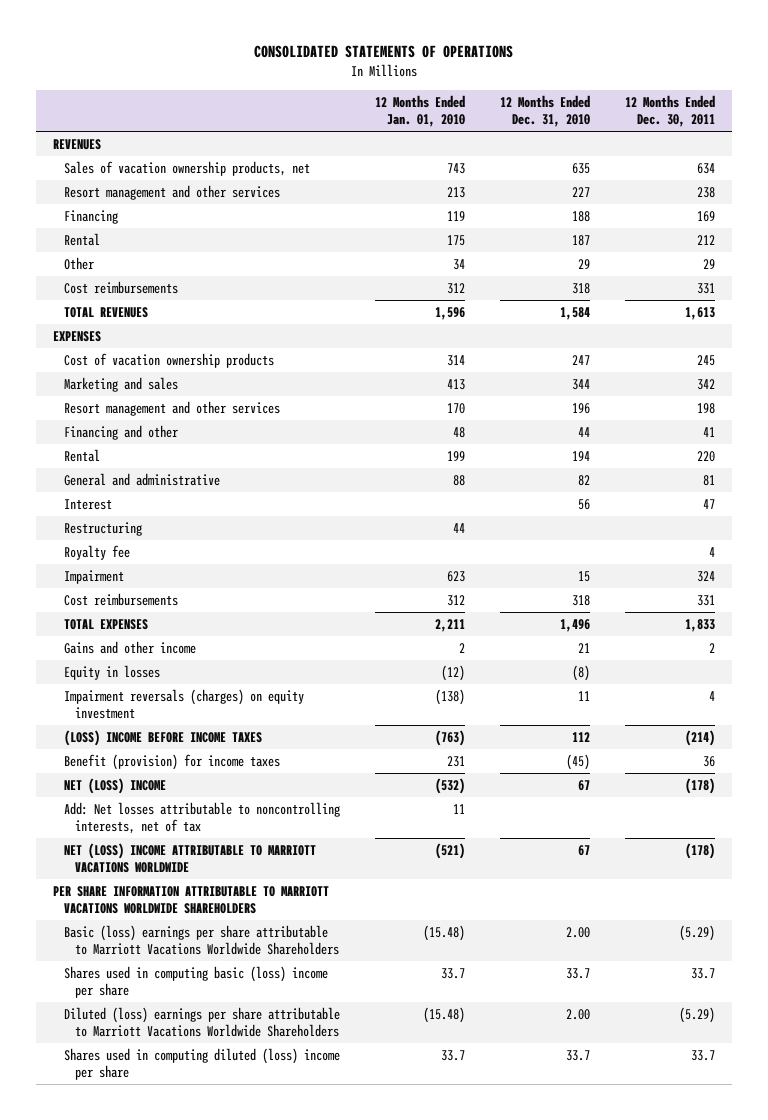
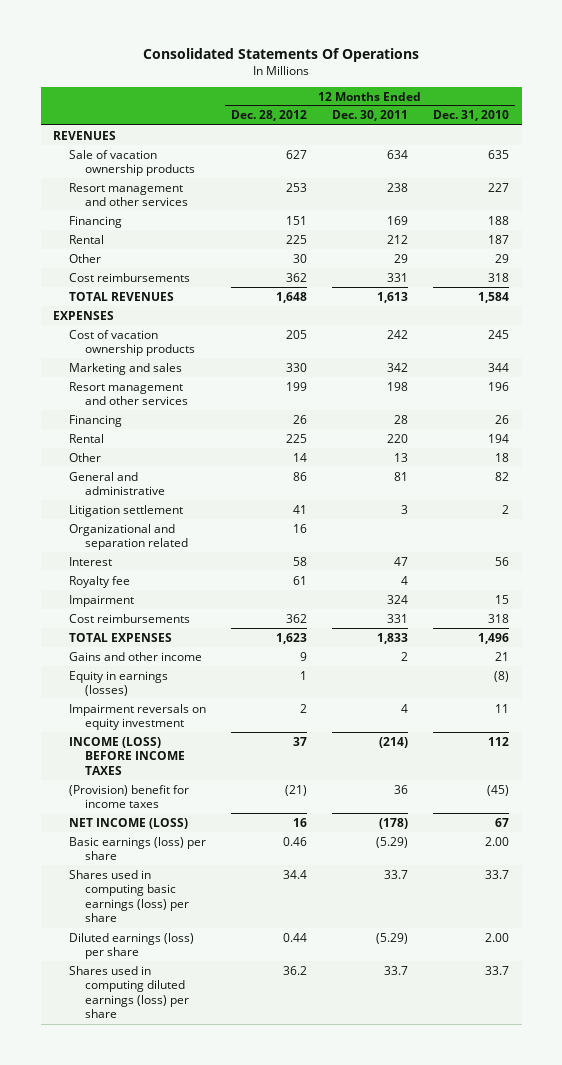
- CONSOLIDATED STATEMENTS OF OPERATIONS
+ Consolidated Statements Of Operations
- | 12 Months Ended Jan. 01, 2010 | 12 Months Ended Dec. 31, 2010 | 12 Months Ended Dec. 30, 2011
+ | 12 Months Ended Dec. 28, 2012 | 12 Months Ended Dec. 30, 2011 | 12 Months Ended Dec. 31, 2010
- Sales of vacation ownership products, net | 743 | 635 | 634
+ Sale of vacation ownership products | 627 | 634 | 635
- Cost of vacation ownership products | 314 | 247 | 245
+ Cost of vacation ownership products | 205 | 242 | 245
- Financing and other | 48 | 44 | 41
+ Financing | 26 | 28 | 26
+ Other | 14 | 13 | 18
+ Litigation settlement | 41 | 3 | 2
+ Organizational and separation related | 16 | |
- Restructuring | 44 | |
- Equity in losses | (12) | (8) |
- Impairment reversals (charges) on equity investment | (138) | 11 | 4
- (LOSS) INCOME BEFORE INCOME TAXES | (763) | 112 | (214)
- Benefit (provision) for income taxes | 231 | (45) | 36
- NET (LOSS) INCOME | (532) | 67 | (178)
- Add: Net losses attributable to noncontrolling interests, net of tax | 11 | |
- NET (LOSS) INCOME ATTRIBUTABLE TO MARRIOTT VACATIONS WORLDWIDE | (521) | 67 | (178)
- PER SHARE INFORMATION ATTRIBUTABLE TO MARRIOTT VACATIONS WORLDWIDE SHAREHOLDERS
- Basic (loss) earnings per share attributable to Marriott Vacations Worldwide Shareholders | (15.48) | 2.00 | (5.29)
- Shares used in computing basic (loss) income per share | 33.7 | 33.7 | 33.7
- Diluted (loss) earnings per share attributable to Marriott Vacations Worldwide Shareholders | (15.48) | 2.00 | (5.29)
- Shares used in computing diluted (loss) income per share | 33.7 | 33.7 | 33.7
+ Equity in earnings (losses) | 1 | | (8)
+ Impairment reversals on equity investment | 2 | 4 | 11
+ INCOME (LOSS) BEFORE INCOME TAXES | 37 | (214) | 112
+ (Provision) benefit for income taxes | (21) | 36 | (45)
+ NET INCOME (LOSS) | 16 | (178) | 67
+ Basic earnings (loss) per share | 0.46 | (5.29) | 2.00
+ Shares used in computing basic earnings (loss) per share | 34.4 | 33.7 | 33.7
+ Diluted earnings (loss) per share | 0.44 | (5.29) | 2.00
+ Shares used in computing diluted earnings (loss) per share | 36.2 | 33.7 | 33.7

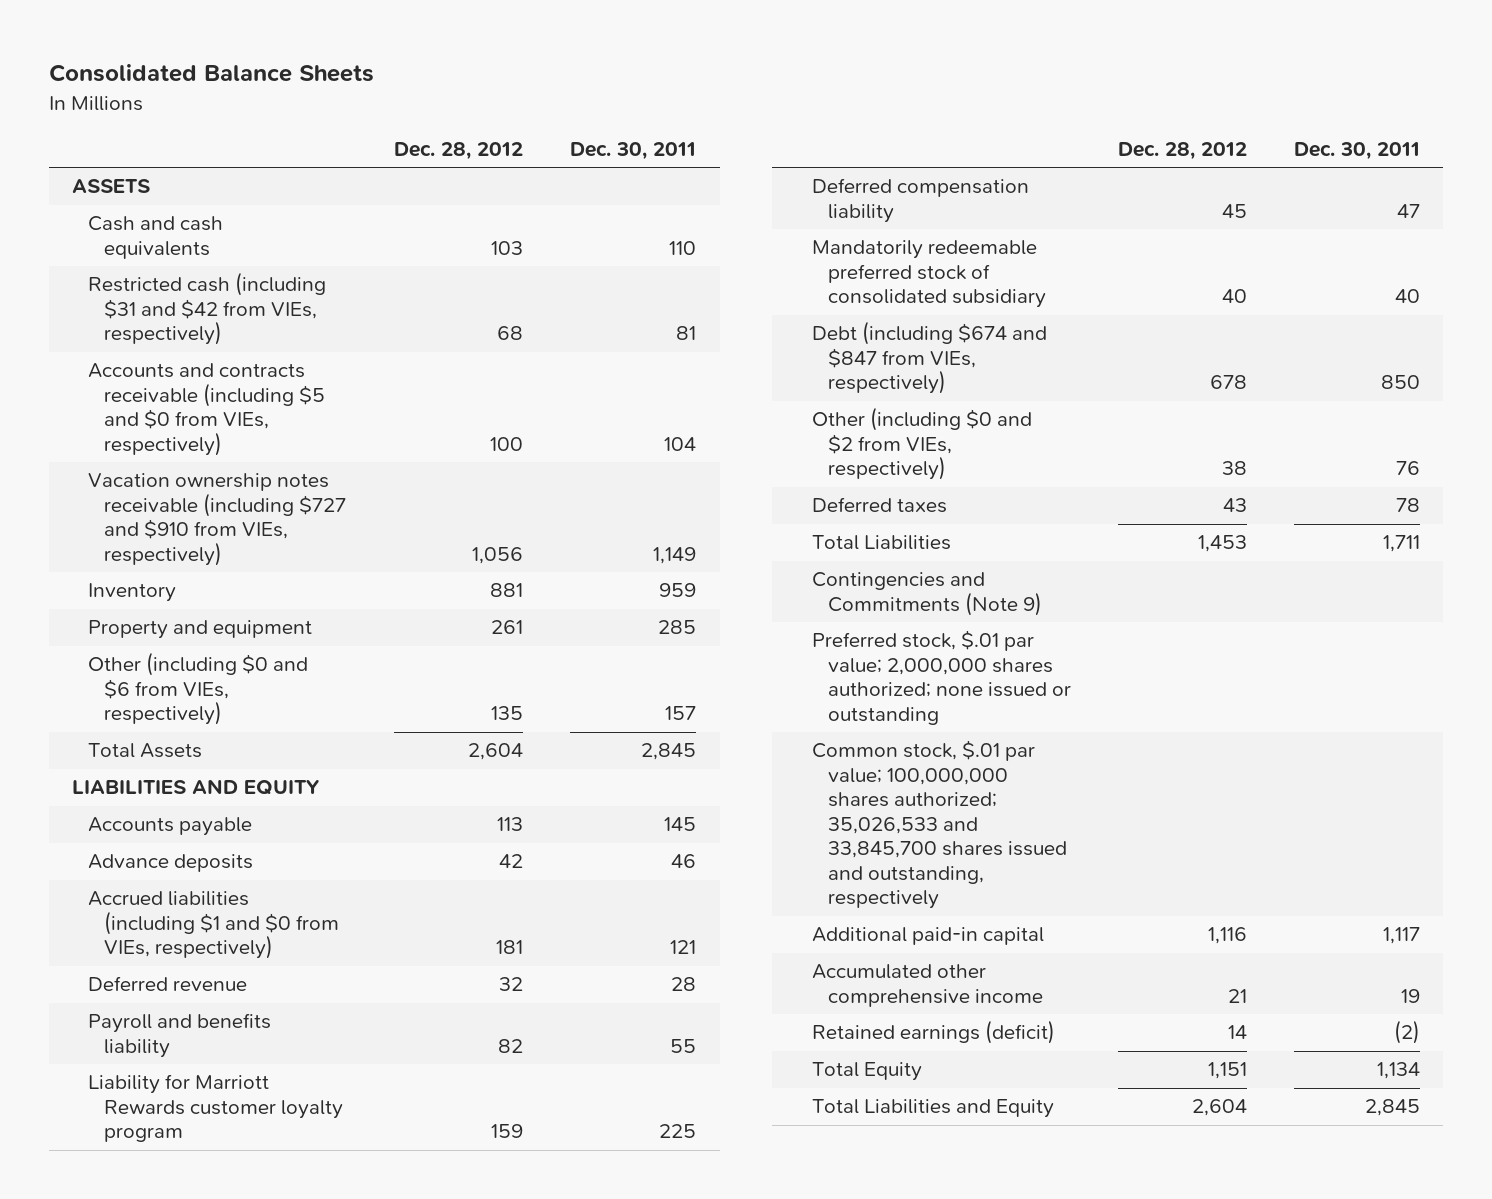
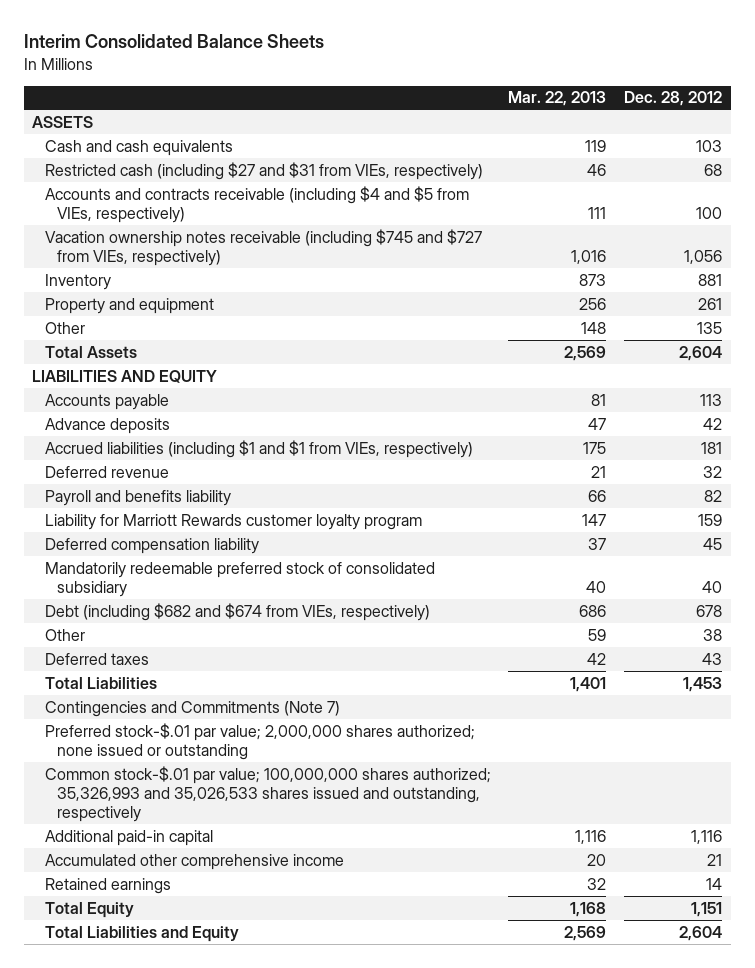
- Consolidated Balance Sheets
+ Interim Consolidated Balance Sheets
- | Dec. 28, 2012 | Dec. 30, 2011
+ | Mar. 22, 2013 | Dec. 28, 2012
- Restricted cash (including $31 and $42 from VIEs, respectively) | 68 | 81
- Accounts and contracts receivable (including $5 and $0 from VIEs, respectively) | 100 | 104
- Vacation ownership notes receivable (including $727 and $910 from VIEs, respectively) | 1,056 | 1,149
+ Restricted cash (including $27 and $31 from VIEs, respectively) | 46 | 68
+ Accounts and contracts receivable (including $4 and $5 from VIEs, respectively) | 111 | 100
+ Vacation ownership notes receivable (including $745 and $727 from VIEs, respectively) | 1,016 | 1,056
- Other (including $0 and $6 from VIEs, respectively) | 135 | 157
+ Other | 148 | 135
- Accrued liabilities (including $1 and $0 from VIEs, respectively) | 181 | 121
+ Accrued liabilities (including $1 and $1 from VIEs, respectively) | 175 | 181
- Debt (including $674 and $847 from VIEs, respectively) | 678 | 850
- Other (including $0 and $2 from VIEs, respectively) | 38 | 76
+ Debt (including $682 and $674 from VIEs, respectively) | 686 | 678
+ Other | 59 | 38
- Contingencies and Commitments (Note 9)
- Preferred stock, $.01 par value; 2,000,000 shares authorized; none issued or outstanding
- Common stock, $.01 par value; 100,000,000 shares authorized; 35,026,533 and 33,845,700 shares issued and outstanding, respectively
+ Contingencies and Commitments (Note 7)
+ Preferred stock-$.01 par value; 2,000,000 shares authorized; none issued or outstanding
+ Common stock-$.01 par value; 100,000,000 shares authorized; 35,326,993 and 35,026,533 shares issued and outstanding, respectively
- Retained earnings (deficit) | 14 | (2)
+ Retained earnings | 32 | 14

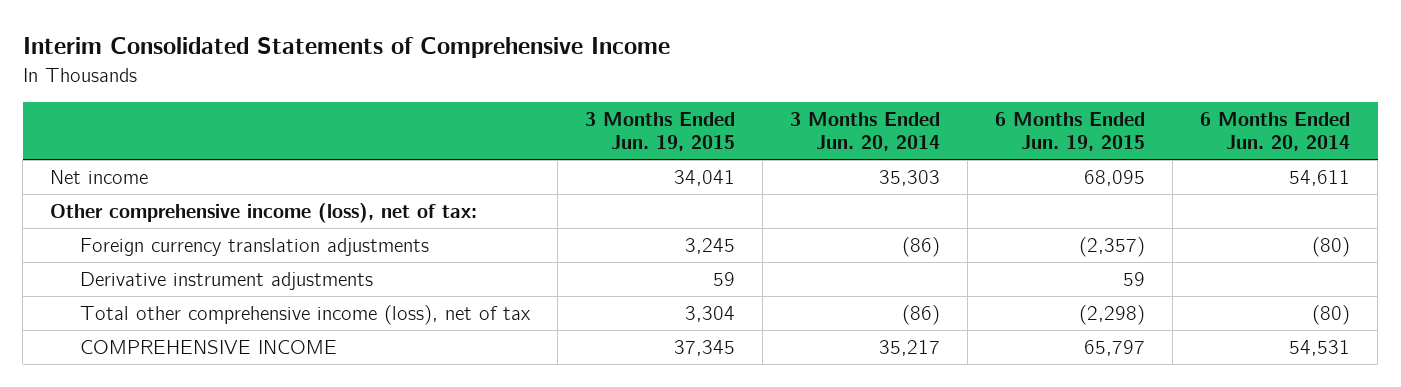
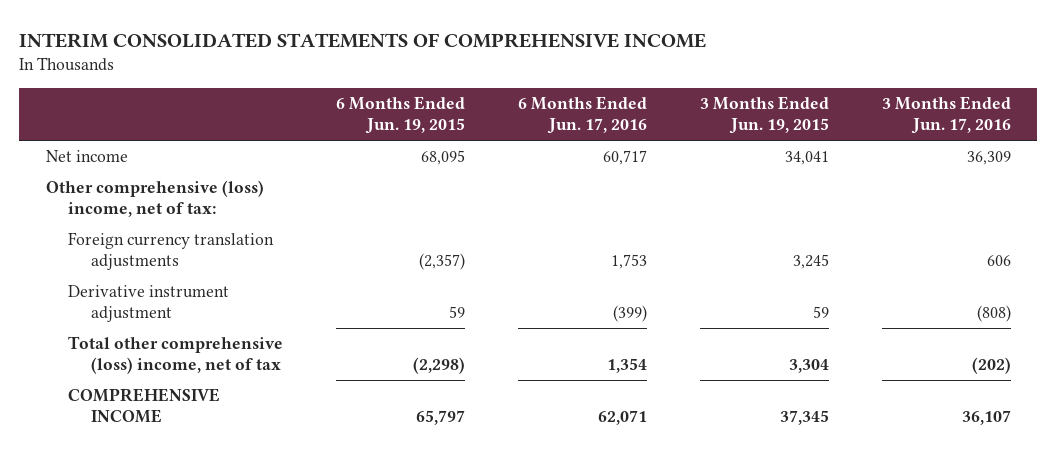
- Interim Consolidated Statements of Comprehensive Income
+ INTERIM CONSOLIDATED STATEMENTS OF COMPREHENSIVE INCOME
- | 3 Months Ended Jun. 19, 2015 | 3 Months Ended Jun. 20, 2014 | 6 Months Ended Jun. 19, 2015 | 6 Months Ended Jun. 20, 2014
+ | 6 Months Ended Jun. 19, 2015 | 6 Months Ended Jun. 17, 2016 | 3 Months Ended Jun. 19, 2015 | 3 Months Ended Jun. 17, 2016
- Other comprehensive income (loss), net of tax:
+ Other comprehensive (loss) income, net of tax:
- Derivative instrument adjustments | 59 | | 59 |
- Total other comprehensive income (loss), net of tax | 3,304 | (86) | (2,298) | (80)
+ Derivative instrument adjustment | 59 | (399) | 59 | (808)
+ Total other comprehensive (loss) income, net of tax | (2,298) | 1,354 | 3,304 | (202)

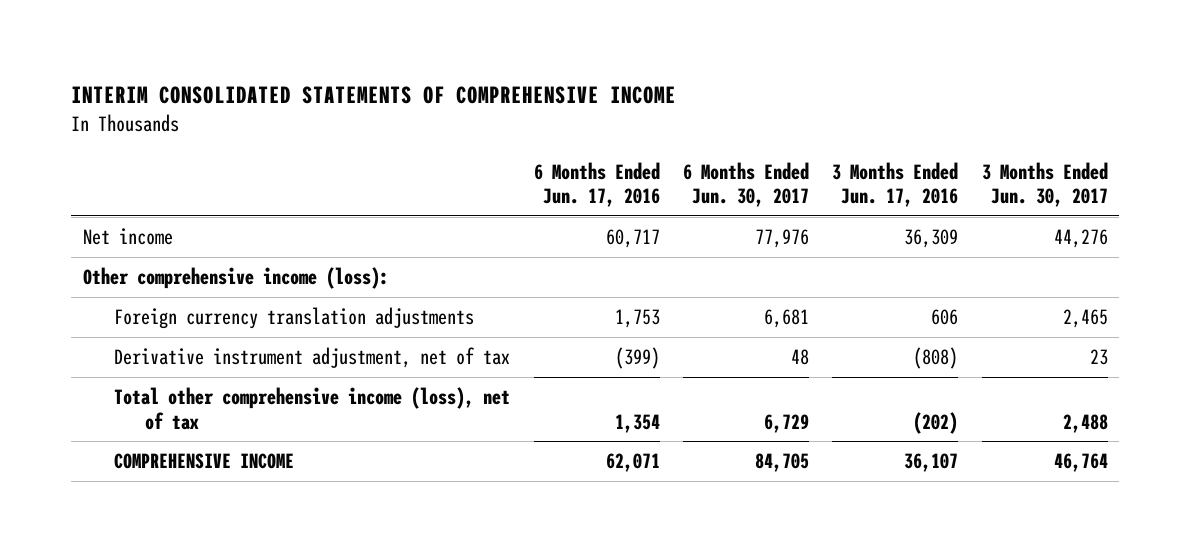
- | 6 Months Ended Jun. 19, 2015 | 6 Months Ended Jun. 17, 2016 | 3 Months Ended Jun. 19, 2015 | 3 Months Ended Jun. 17, 2016
+ | 6 Months Ended Jun. 17, 2016 | 6 Months Ended Jun. 30, 2017 | 3 Months Ended Jun. 17, 2016 | 3 Months Ended Jun. 30, 2017
- Other comprehensive (loss) income, net of tax:
+ Other comprehensive income (loss):
- Derivative instrument adjustment | 59 | (399) | 59 | (808)
- Total other comprehensive (loss) income, net of tax | (2,298) | 1,354 | 3,304 | (202)
+ Derivative instrument adjustment, net of tax | (399) | 48 | (808) | 23
+ Total other comprehensive income (loss), net of tax | 1,354 | 6,729 | (202) | 2,488

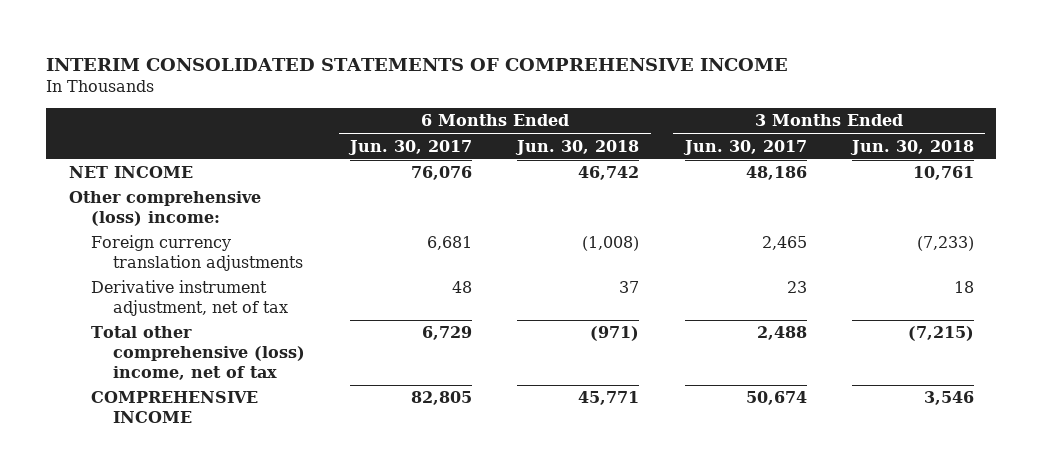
- | 6 Months Ended Jun. 17, 2016 | 6 Months Ended Jun. 30, 2017 | 3 Months Ended Jun. 17, 2016 | 3 Months Ended Jun. 30, 2017
+ | 6 Months Ended Jun. 30, 2017 | 6 Months Ended Jun. 30, 2018 | 3 Months Ended Jun. 30, 2017 | 3 Months Ended Jun. 30, 2018
- Net income | 60,717 | 77,976 | 36,309 | 44,276
- Other comprehensive income (loss):
+ NET INCOME | 76,076 | 46,742 | 48,186 | 10,761
+ Other comprehensive (loss) income:
- Total other comprehensive income (loss), net of tax | 1,354 | 6,729 | (202) | 2,488
- COMPREHENSIVE INCOME | 62,071 | 84,705 | 36,107 | 46,764
+ Total other comprehensive (loss) income, net of tax | 6,729 | (971) | 2,488 | (7,215)
+ COMPREHENSIVE INCOME | 82,805 | 45,771 | 50,674 | 3,546

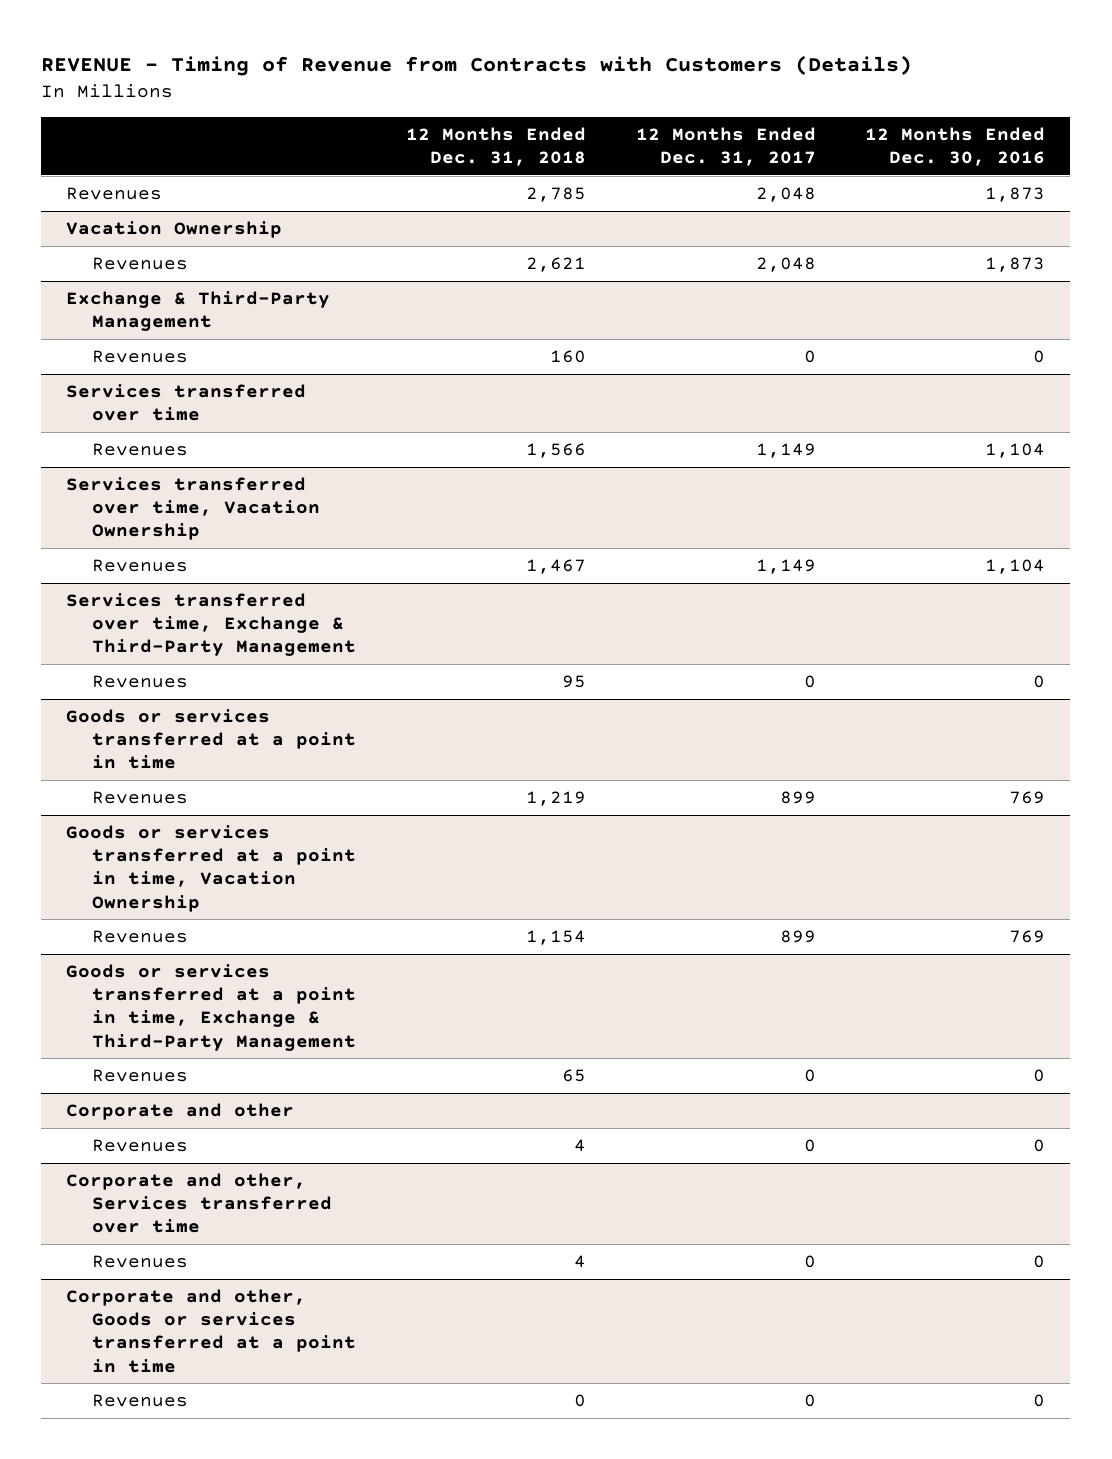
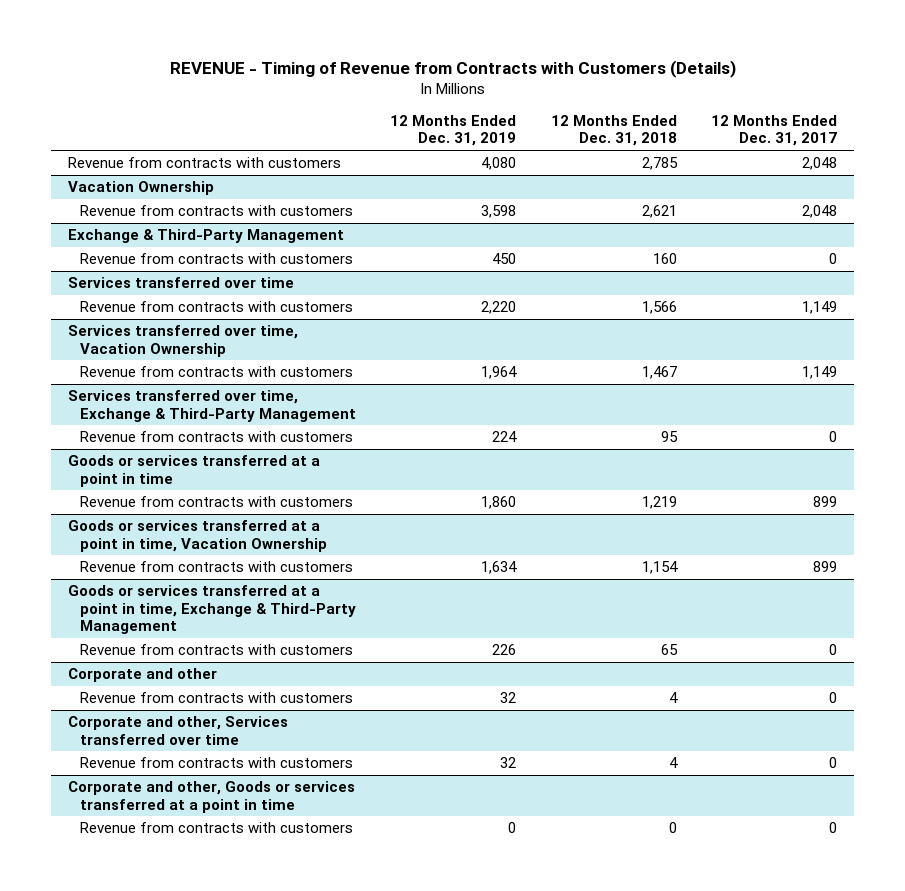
- | 12 Months Ended Dec. 31, 2018 | 12 Months Ended Dec. 31, 2017 | 12 Months Ended Dec. 30, 2016
+ | 12 Months Ended Dec. 31, 2019 | 12 Months Ended Dec. 31, 2018 | 12 Months Ended Dec. 31, 2017
- Revenues | 2,785 | 2,048 | 1,873
+ Revenue from contracts with customers | 4,080 | 2,785 | 2,048
@ Vacation Ownership
- Revenues | 2,621 | 2,048 | 1,873
+ Revenue from contracts with customers | 3,598 | 2,621 | 2,048
@ Exchange & Third-Party Management
- Revenues | 160 | 0 | 0
+ Revenue from contracts with customers | 450 | 160 | 0
@ Services transferred over time
- Revenues | 1,566 | 1,149 | 1,104
+ Revenue from contracts with customers | 2,220 | 1,566 | 1,149
@ Services transferred over time, Vacation Ownership
- Revenues | 1,467 | 1,149 | 1,104
+ Revenue from contracts with customers | 1,964 | 1,467 | 1,149
@ Services transferred over time, Exchange & Third-Party Management
- Revenues | 95 | 0 | 0
+ Revenue from contracts with customers | 224 | 95 | 0
@ Goods or services transferred at a point in time
- Revenues | 1,219 | 899 | 769
+ Revenue from contracts with customers | 1,860 | 1,219 | 899
@ Goods or services transferred at a point in time, Vacation Ownership
- Revenues | 1,154 | 899 | 769
+ Revenue from contracts with customers | 1,634 | 1,154 | 899
@ Goods or services transferred at a point in time, Exchange & Third-Party Management
- Revenues | 65 | 0 | 0
+ Revenue from contracts with customers | 226 | 65 | 0
@ Corporate and other
- Revenues | 4 | 0 | 0
+ Revenue from contracts with customers | 32 | 4 | 0
@ Corporate and other, Services transferred over time
- Revenues | 4 | 0 | 0
+ Revenue from contracts with customers | 32 | 4 | 0
@ Corporate and other, Goods or services transferred at a point in time
- Revenues | 0 | 0 | 0
+ Revenue from contracts with customers | 0 | 0 | 0

